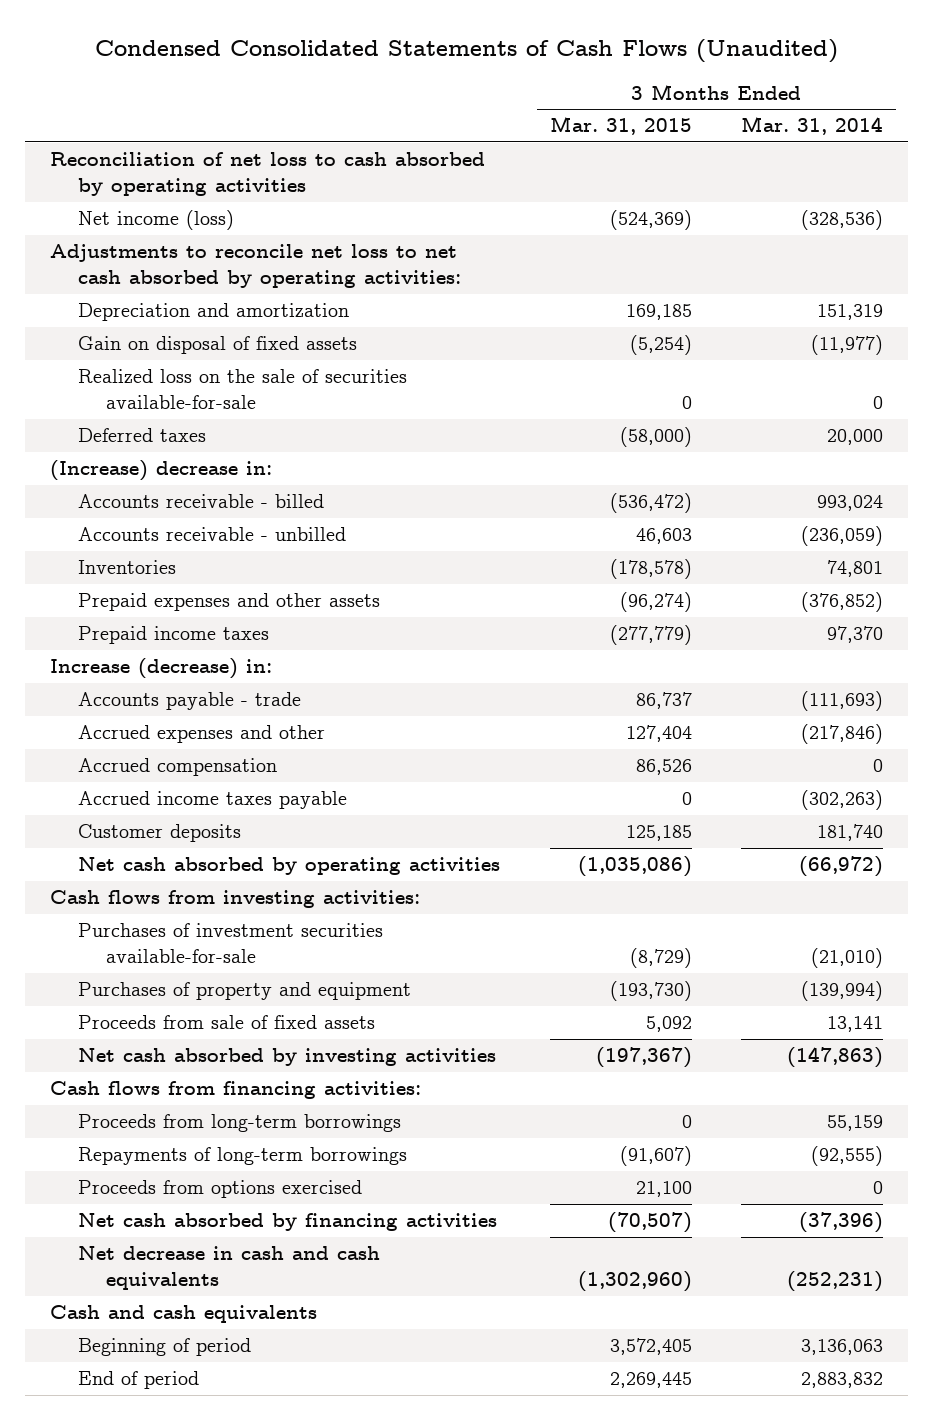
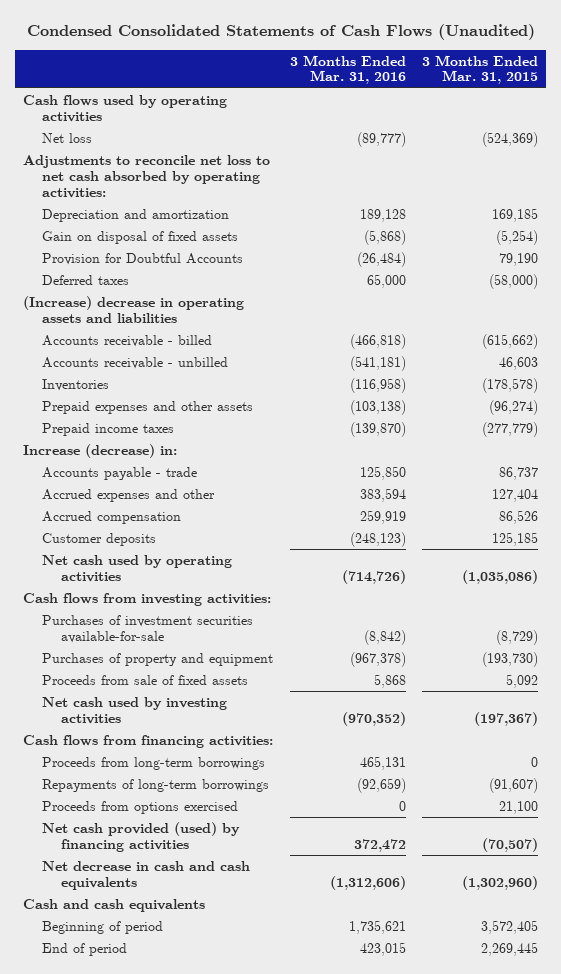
- | 3 Months Ended Mar. 31, 2015 | 3 Months Ended Mar. 31, 2014
+ | 3 Months Ended Mar. 31, 2016 | 3 Months Ended Mar. 31, 2015
- Reconciliation of net loss to cash absorbed by operating activities
- Net income (loss) | (524,369) | (328,536)
+ Cash flows used by operating activities
+ Net loss | (89,777) | (524,369)
- Realized loss on the sale of securities available-for-sale | 0 | 0
+ Provision for Doubtful Accounts | (26,484) | 79,190
- (Increase) decrease in:
- Accounts receivable - billed | (536,472) | 993,024
+ (Increase) decrease in operating assets and liabilities
+ Accounts receivable - billed | (466,818) | (615,662)
- Accrued income taxes payable | 0 | (302,263)
- Net cash absorbed by operating activities | (1,035,086) | (66,972)
+ Net cash used by operating activities | (714,726) | (1,035,086)
- Net cash absorbed by investing activities | (197,367) | (147,863)
+ Net cash used by investing activities | (970,352) | (197,367)
- Net cash absorbed by financing activities | (70,507) | (37,396)
+ Net cash provided (used) by financing activities | 372,472 | (70,507)

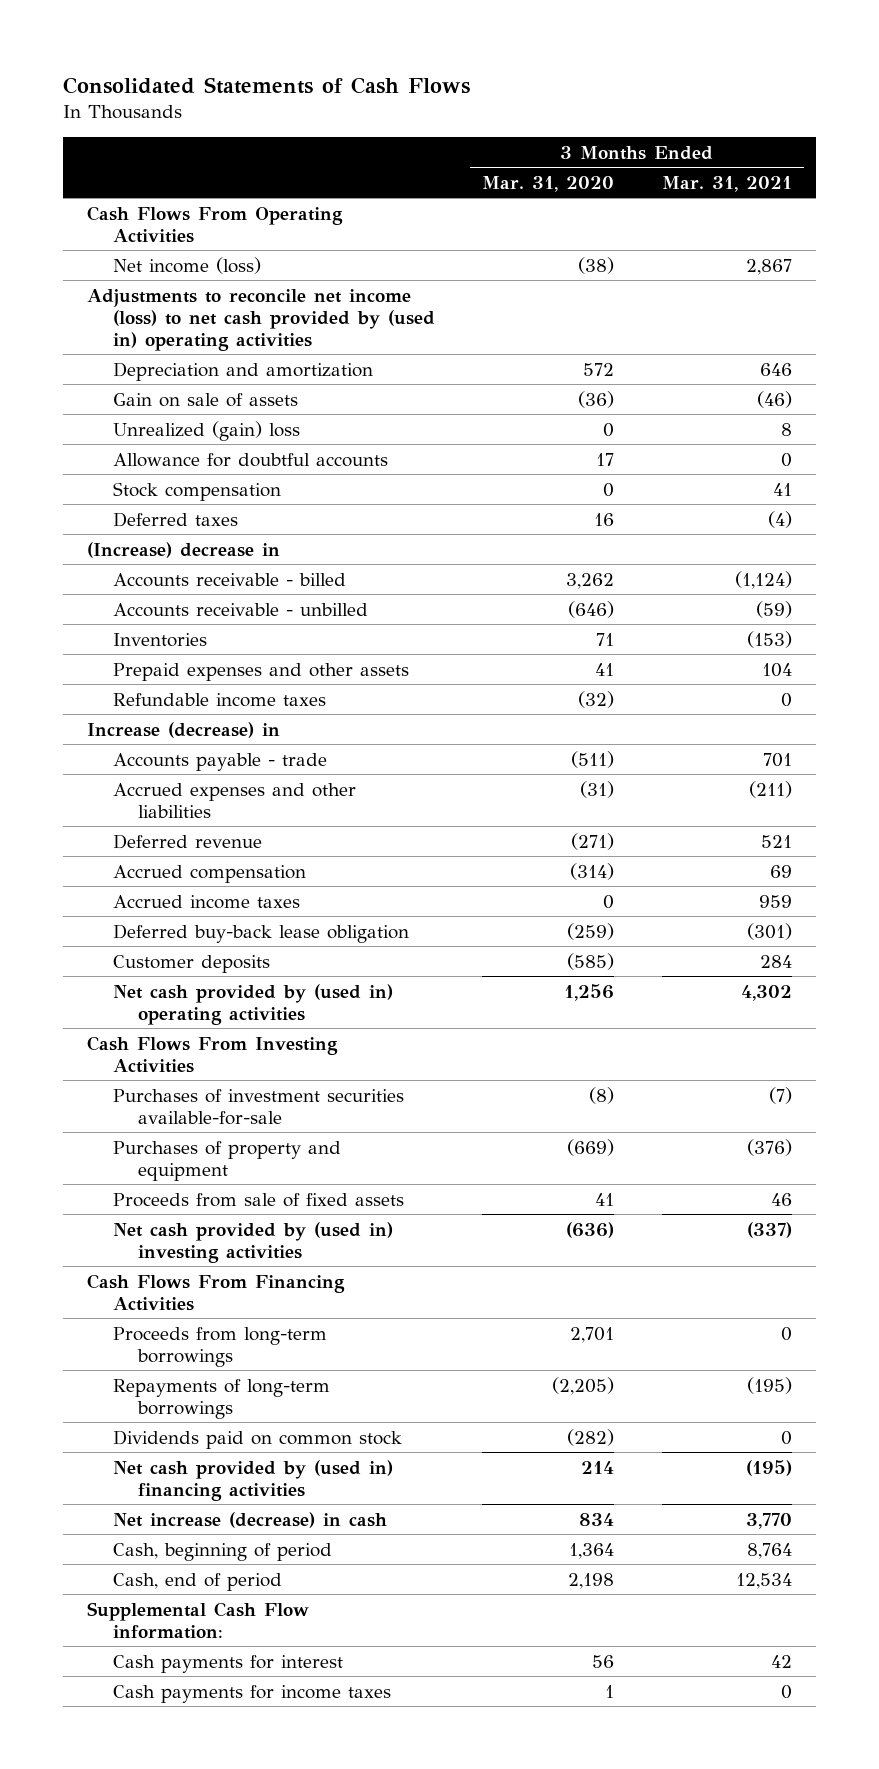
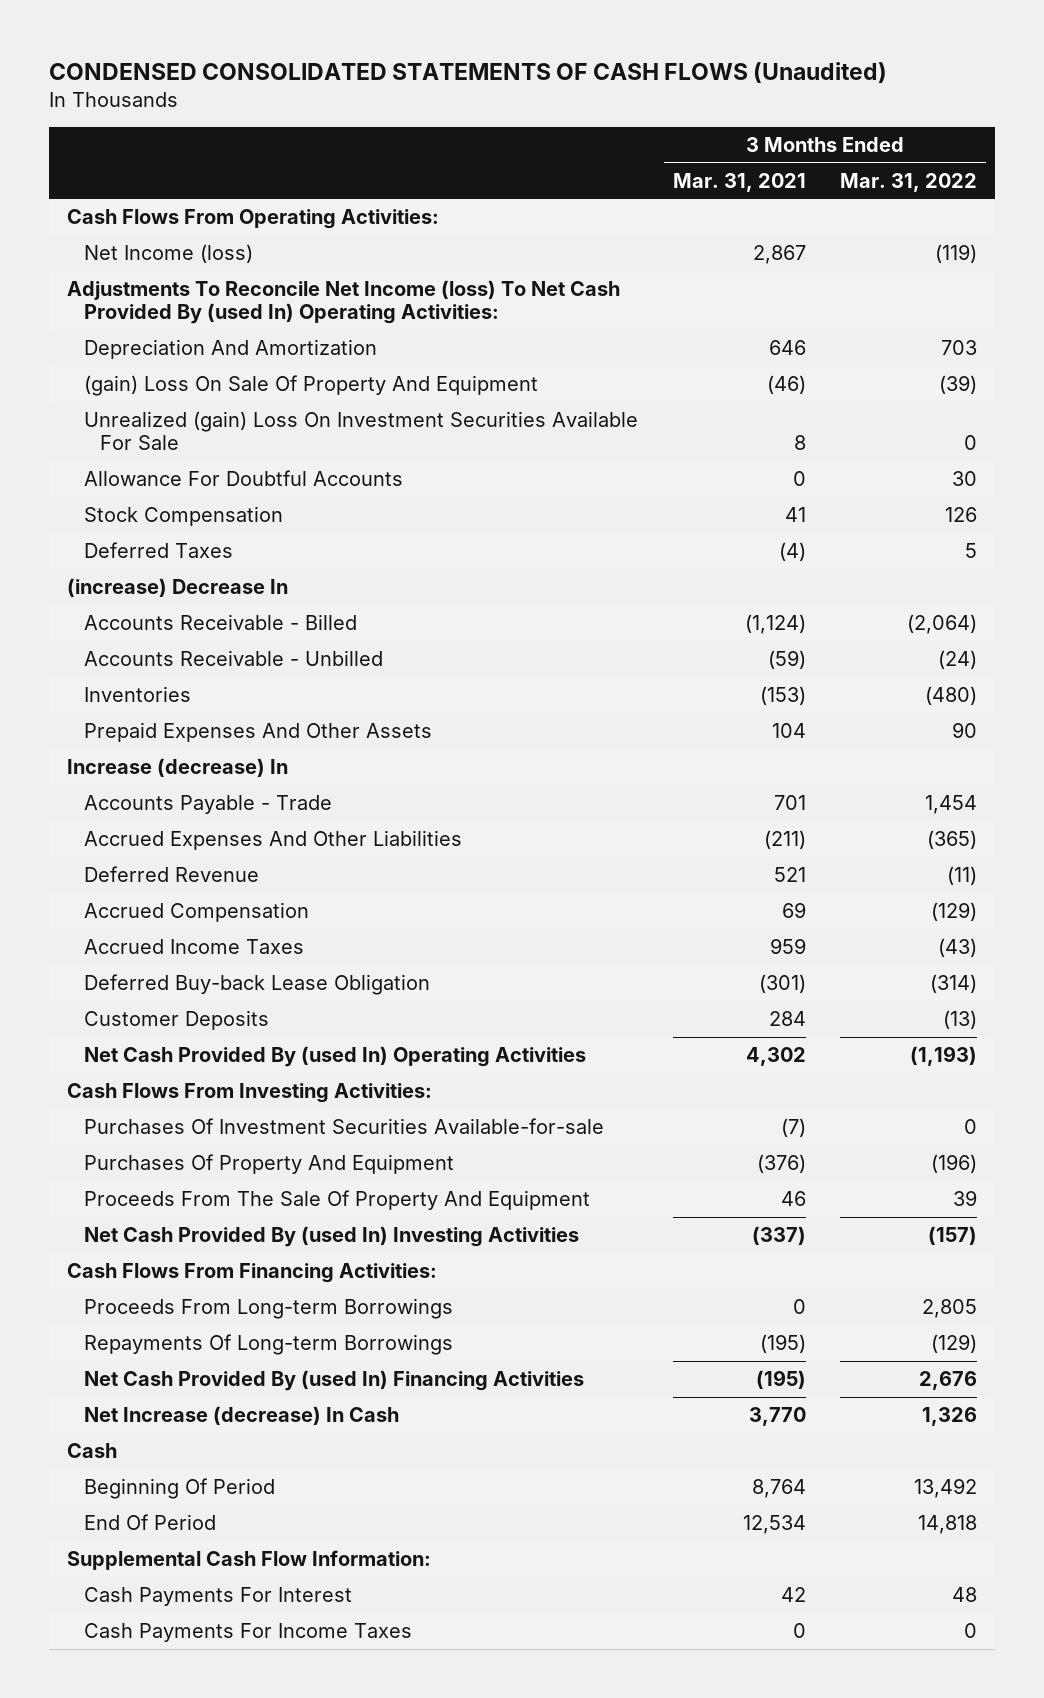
- Consolidated Statements of Cash Flows
+ CONDENSED CONSOLIDATED STATEMENTS OF CASH FLOWS (Unaudited)
- | 3 Months Ended Mar. 31, 2020 | 3 Months Ended Mar. 31, 2021
+ | 3 Months Ended Mar. 31, 2021 | 3 Months Ended Mar. 31, 2022
- Cash Flows From Operating Activities
- Net income (loss) | (38) | 2,867
- Adjustments to reconcile net income (loss) to net cash provided by (used in) operating activities
- Depreciation and amortization | 572 | 646
- Gain on sale of assets | (36) | (46)
- Unrealized (gain) loss | 0 | 8
- Allowance for doubtful accounts | 17 | 0
- Stock compensation | 0 | 41
- Deferred taxes | 16 | (4)
- (Increase) decrease in
- Accounts receivable - billed | 3,262 | (1,124)
- Accounts receivable - unbilled | (646) | (59)
+ Cash Flows From Operating Activities:
+ Net Income (loss) | 2,867 | (119)
+ Adjustments To Reconcile Net Income (loss) To Net Cash Provided By (used In) Operating Activities:
+ Depreciation And Amortization | 646 | 703
+ (gain) Loss On Sale Of Property And Equipment | (46) | (39)
+ Unrealized (gain) Loss On Investment Securities Available For Sale | 8 | 0
+ Allowance For Doubtful Accounts | 0 | 30
+ Stock Compensation | 41 | 126
+ Deferred Taxes | (4) | 5
+ (increase) Decrease In
+ Accounts Receivable - Billed | (1,124) | (2,064)
+ Accounts Receivable - Unbilled | (59) | (24)
- Prepaid expenses and other assets | 41 | 104
- Refundable income taxes | (32) | 0
- Increase (decrease) in
- Accounts payable - trade | (511) | 701
- Accrued expenses and other liabilities | (31) | (211)
- Deferred revenue | (271) | 521
- Accrued compensation | (314) | 69
- Accrued income taxes | 0 | 959
- Deferred buy-back lease obligation | (259) | (301)
- Customer deposits | (585) | 284
- Net cash provided by (used in) operating activities | 1,256 | 4,302
- Cash Flows From Investing Activities
- Purchases of investment securities available-for-sale | (8) | (7)
- Purchases of property and equipment | (669) | (376)
- Proceeds from sale of fixed assets | 41 | 46
- Net cash provided by (used in) investing activities | (636) | (337)
- Cash Flows From Financing Activities
- Proceeds from long-term borrowings | 2,701 | 0
- Repayments of long-term borrowings | (2,205) | (195)
- Dividends paid on common stock | (282) | 0
- Net cash provided by (used in) financing activities | 214 | (195)
- Net increase (decrease) in cash | 834 | 3,770
- Cash, beginning of period | 1,364 | 8,764
- Cash, end of period | 2,198 | 12,534
- Supplemental Cash Flow information:
- Cash payments for interest | 56 | 42
- Cash payments for income taxes | 1 | 0
+ Prepaid Expenses And Other Assets | 104 | 90
+ Increase (decrease) In
+ Accounts Payable - Trade | 701 | 1,454
+ Accrued Expenses And Other Liabilities | (211) | (365)
+ Deferred Revenue | 521 | (11)
+ Accrued Compensation | 69 | (129)
+ Accrued Income Taxes | 959 | (43)
+ Deferred Buy-back Lease Obligation | (301) | (314)
+ Customer Deposits | 284 | (13)
+ Net Cash Provided By (used In) Operating Activities | 4,302 | (1,193)
+ Cash Flows From Investing Activities:
+ Purchases Of Investment Securities Available-for-sale | (7) | 0
+ Purchases Of Property And Equipment | (376) | (196)
+ Proceeds From The Sale Of Property And Equipment | 46 | 39
+ Net Cash Provided By (used In) Investing Activities | (337) | (157)
+ Cash Flows From Financing Activities:
+ Proceeds From Long-term Borrowings | 0 | 2,805
+ Repayments Of Long-term Borrowings | (195) | (129)
+ Net Cash Provided By (used In) Financing Activities | (195) | 2,676
+ Net Increase (decrease) In Cash | 3,770 | 1,326
+ Cash
+ Beginning Of Period | 8,764 | 13,492
+ End Of Period | 12,534 | 14,818
+ Supplemental Cash Flow Information:
+ Cash Payments For Interest | 42 | 48
+ Cash Payments For Income Taxes | 0 | 0

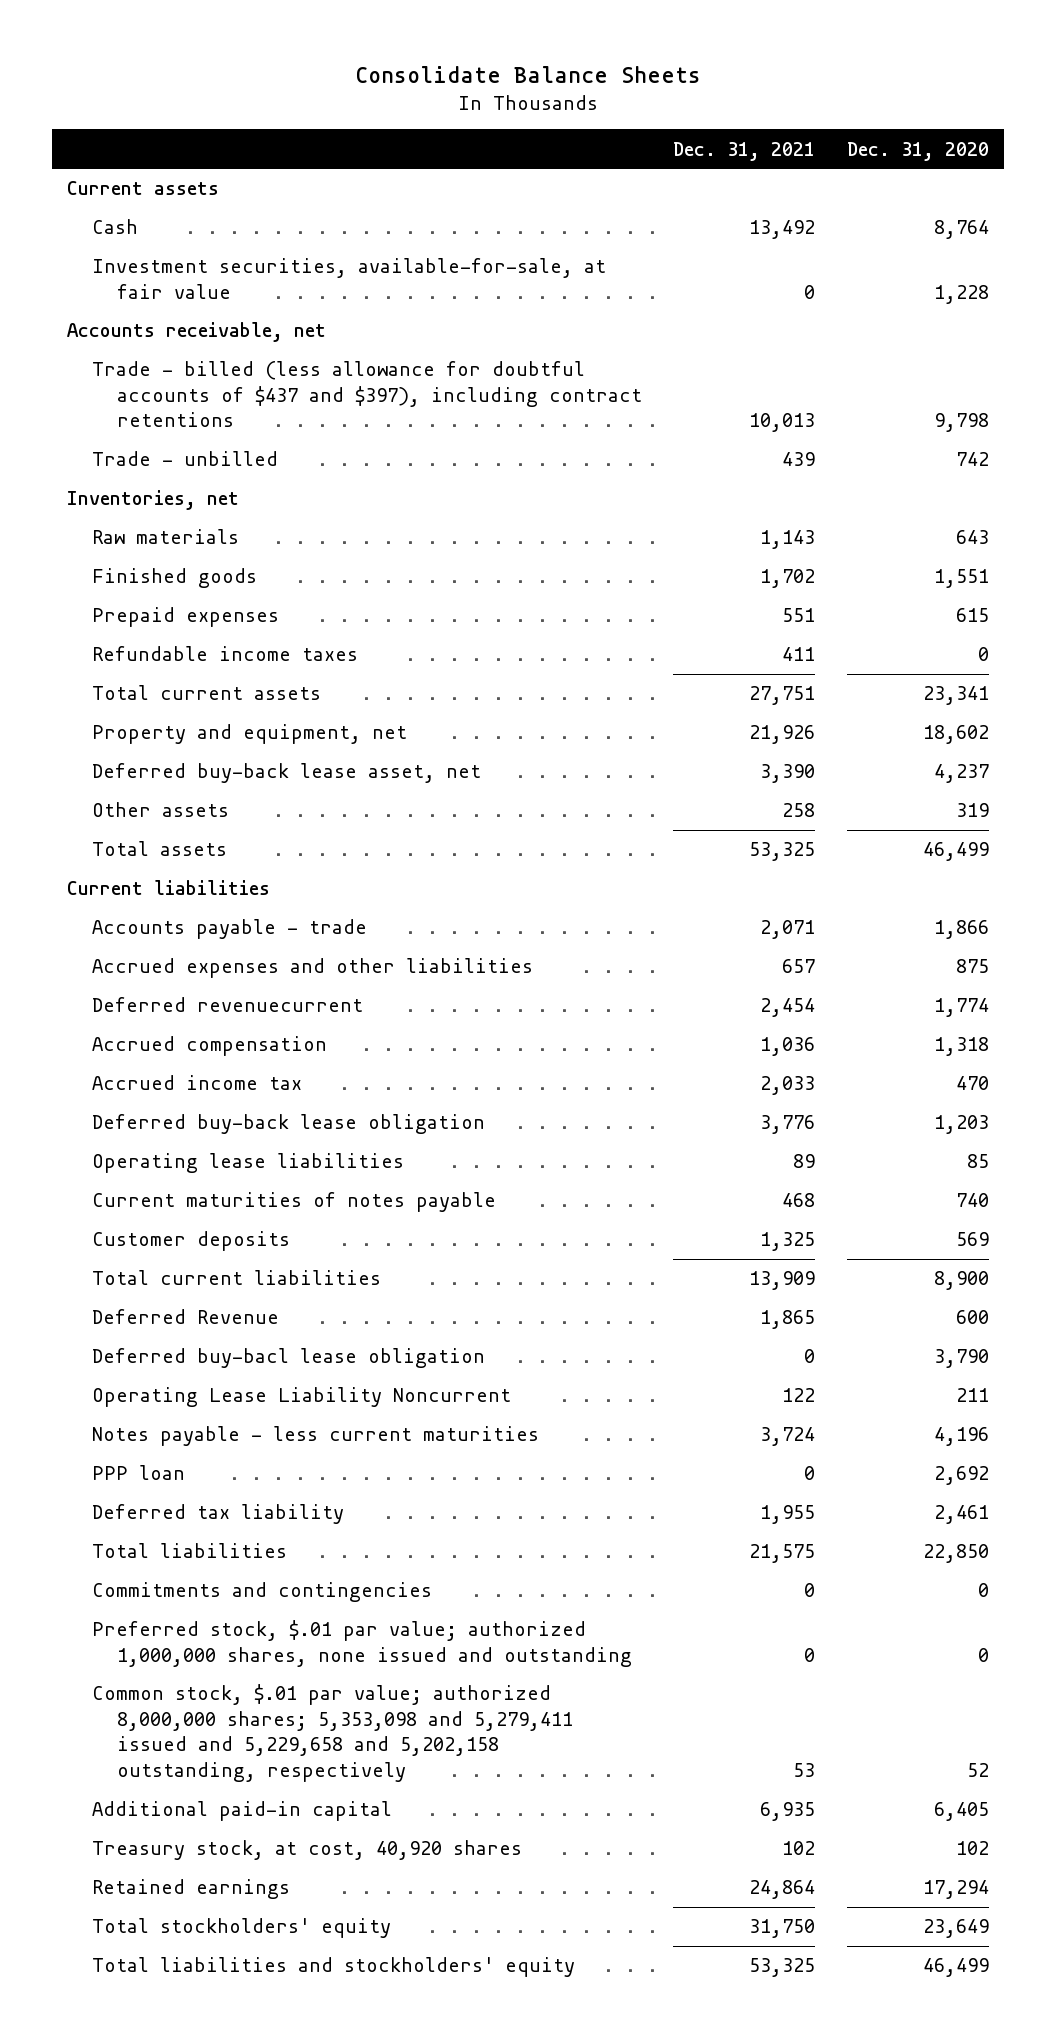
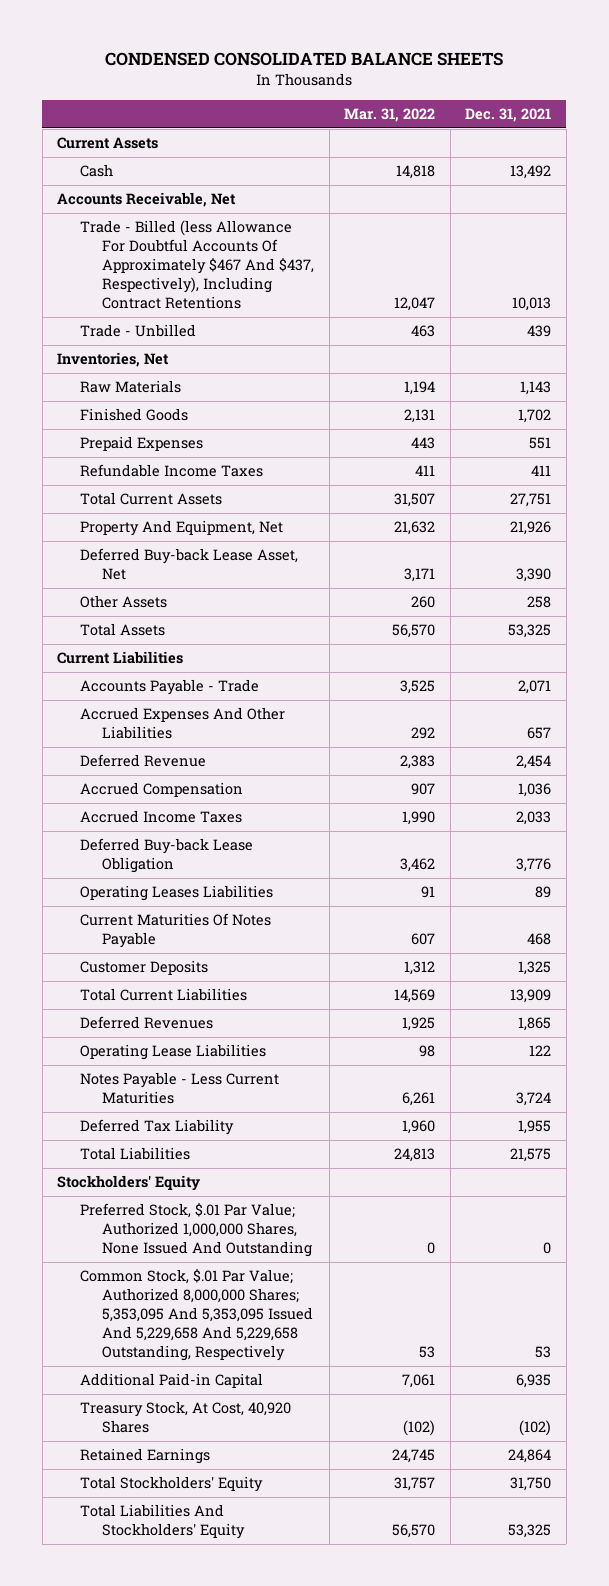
- Consolidate Balance Sheets
+ CONDENSED CONSOLIDATED BALANCE SHEETS
- | Dec. 31, 2021 | Dec. 31, 2020
+ | Mar. 31, 2022 | Dec. 31, 2021
- Current assets
+ Current Assets
- Investment securities, available-for-sale, at fair value | 0 | 1,228
- Accounts receivable, net
- Trade - billed (less allowance for doubtful accounts of $437 and $397), including contract retentions | 10,013 | 9,798
- Trade - unbilled | 439 | 742
- Inventories, net
- Raw materials | 1,143 | 643
- Finished goods | 1,702 | 1,551
- Prepaid expenses | 551 | 615
- Refundable income taxes | 411 | 0
- Total current assets | 27,751 | 23,341
- Property and equipment, net | 21,926 | 18,602
- Deferred buy-back lease asset, net | 3,390 | 4,237
- Other assets | 258 | 319
- Total assets | 53,325 | 46,499
- Current liabilities
- Accounts payable - trade | 2,071 | 1,866
- Accrued expenses and other liabilities | 657 | 875
- Deferred revenuecurrent | 2,454 | 1,774
- Accrued compensation | 1,036 | 1,318
- Accrued income tax | 2,033 | 470
- Deferred buy-back lease obligation | 3,776 | 1,203
- Operating lease liabilities | 89 | 85
- Current maturities of notes payable | 468 | 740
- Customer deposits | 1,325 | 569
- Total current liabilities | 13,909 | 8,900
- Deferred Revenue | 1,865 | 600
- Deferred buy-bacl lease obligation | 0 | 3,790
- Operating Lease Liability Noncurrent | 122 | 211
- Notes payable - less current maturities | 3,724 | 4,196
- PPP loan | 0 | 2,692
- Deferred tax liability | 1,955 | 2,461
- Total liabilities | 21,575 | 22,850
- Commitments and contingencies | 0 | 0
- Preferred stock, $.01 par value; authorized 1,000,000 shares, none issued and outstanding | 0 | 0
- Common stock, $.01 par value; authorized 8,000,000 shares; 5,353,098 and 5,279,411 issued and 5,229,658 and 5,202,158 outstanding, respectively | 53 | 52
- Additional paid-in capital | 6,935 | 6,405
- Treasury stock, at cost, 40,920 shares | 102 | 102
- Retained earnings | 24,864 | 17,294
- Total stockholders' equity | 31,750 | 23,649
- Total liabilities and stockholders' equity | 53,325 | 46,499
+ Accounts Receivable, Net
+ Trade - Billed (less Allowance For Doubtful Accounts Of Approximately $467 And $437, Respectively), Including Contract Retentions | 12,047 | 10,013
+ Trade - Unbilled | 463 | 439
+ Inventories, Net
+ Raw Materials | 1,194 | 1,143
+ Finished Goods | 2,131 | 1,702
+ Prepaid Expenses | 443 | 551
+ Refundable Income Taxes | 411 | 411
+ Total Current Assets | 31,507 | 27,751
+ Property And Equipment, Net | 21,632 | 21,926
+ Deferred Buy-back Lease Asset, Net | 3,171 | 3,390
+ Other Assets | 260 | 258
+ Total Assets | 56,570 | 53,325
+ Current Liabilities
+ Accounts Payable - Trade | 3,525 | 2,071
+ Accrued Expenses And Other Liabilities | 292 | 657
+ Deferred Revenue | 2,383 | 2,454
+ Accrued Compensation | 907 | 1,036
+ Accrued Income Taxes | 1,990 | 2,033
+ Deferred Buy-back Lease Obligation | 3,462 | 3,776
+ Operating Leases Liabilities | 91 | 89
+ Current Maturities Of Notes Payable | 607 | 468
+ Customer Deposits | 1,312 | 1,325
+ Total Current Liabilities | 14,569 | 13,909
+ Deferred Revenues | 1,925 | 1,865
+ Operating Lease Liabilities | 98 | 122
+ Notes Payable - Less Current Maturities | 6,261 | 3,724
+ Deferred Tax Liability | 1,960 | 1,955
+ Total Liabilities | 24,813 | 21,575
+ Stockholders' Equity
+ Preferred Stock, $.01 Par Value; Authorized 1,000,000 Shares, None Issued And Outstanding | 0 | 0
+ Common Stock, $.01 Par Value; Authorized 8,000,000 Shares; 5,353,095 And 5,353,095 Issued And 5,229,658 And 5,229,658 Outstanding, Respectively | 53 | 53
+ Additional Paid-in Capital | 7,061 | 6,935
+ Treasury Stock, At Cost, 40,920 Shares | (102) | (102)
+ Retained Earnings | 24,745 | 24,864
+ Total Stockholders' Equity | 31,757 | 31,750
+ Total Liabilities And Stockholders' Equity | 56,570 | 53,325

